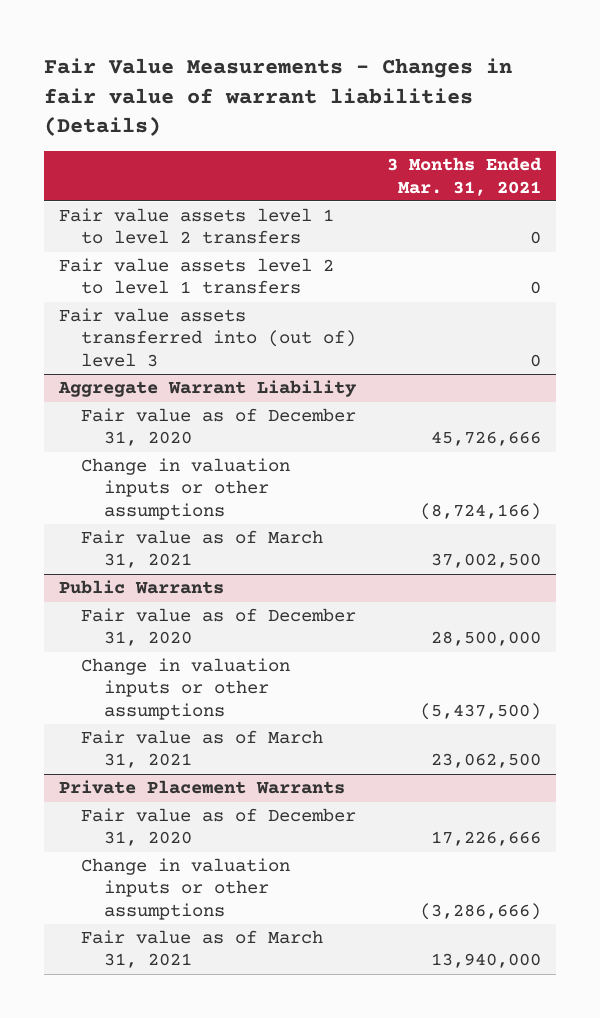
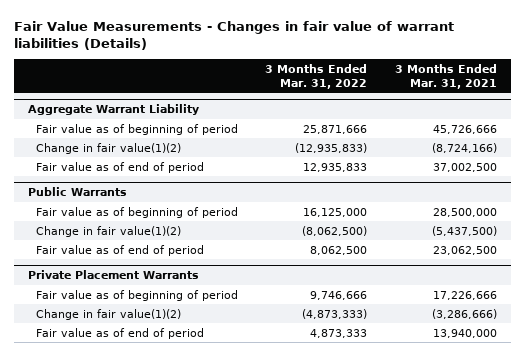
- | 3 Months Ended Mar. 31, 2021
+ | 3 Months Ended Mar. 31, 2022 | 3 Months Ended Mar. 31, 2021
- Fair value assets level 1 to level 2 transfers | 0
- Fair value assets level 2 to level 1 transfers | 0
- Fair value assets transferred into (out of) level 3 | 0
@ Aggregate Warrant Liability
- Fair value as of December 31, 2020 | 45,726,666
- Change in valuation inputs or other assumptions | (8,724,166)
- Fair value as of March 31, 2021 | 37,002,500
+ Fair value as of beginning of period | 25,871,666 | 45,726,666
+ Change in fair value(1)(2) | (12,935,833) | (8,724,166)
+ Fair value as of end of period | 12,935,833 | 37,002,500
@ Public Warrants
- Fair value as of December 31, 2020 | 28,500,000
- Change in valuation inputs or other assumptions | (5,437,500)
- Fair value as of March 31, 2021 | 23,062,500
+ Fair value as of beginning of period | 16,125,000 | 28,500,000
+ Change in fair value(1)(2) | (8,062,500) | (5,437,500)
+ Fair value as of end of period | 8,062,500 | 23,062,500
@ Private Placement Warrants
- Fair value as of December 31, 2020 | 17,226,666
- Change in valuation inputs or other assumptions | (3,286,666)
- Fair value as of March 31, 2021 | 13,940,000
+ Fair value as of beginning of period | 9,746,666 | 17,226,666
+ Change in fair value(1)(2) | (4,873,333) | (3,286,666)
+ Fair value as of end of period | 4,873,333 | 13,940,000

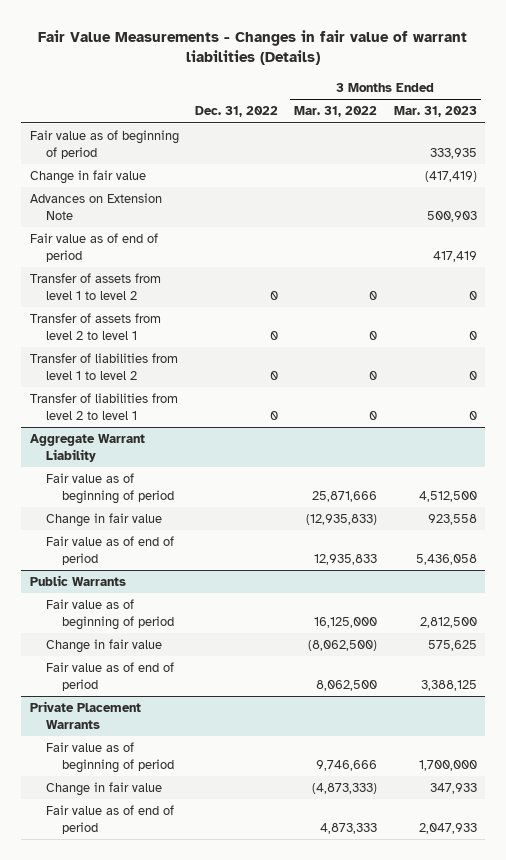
- | 3 Months Ended Mar. 31, 2022 | 3 Months Ended Mar. 31, 2021
+ | Dec. 31, 2022 | 3 Months Ended Mar. 31, 2022 | 3 Months Ended Mar. 31, 2023
+ Fair value as of beginning of period | | | 333,935
+ Change in fair value | | | (417,419)
+ Advances on Extension Note | | | 500,903
+ Fair value as of end of period | | | 417,419
+ Transfer of assets from level 1 to level 2 | 0 | 0 | 0
+ Transfer of assets from level 2 to level 1 | 0 | 0 | 0
+ Transfer of liabilities from level 1 to level 2 | 0 | 0 | 0
+ Transfer of liabilities from level 2 to level 1 | 0 | 0 | 0
@ Aggregate Warrant Liability
- Change in fair value(1)(2) | (12,935,833) | (8,724,166)
+ Change in fair value | | (12,935,833) | 923,558
@ Public Warrants
- Change in fair value(1)(2) | (8,062,500) | (5,437,500)
+ Change in fair value | | (8,062,500) | 575,625
@ Private Placement Warrants
- Change in fair value(1)(2) | (4,873,333) | (3,286,666)
+ Change in fair value | | (4,873,333) | 347,933

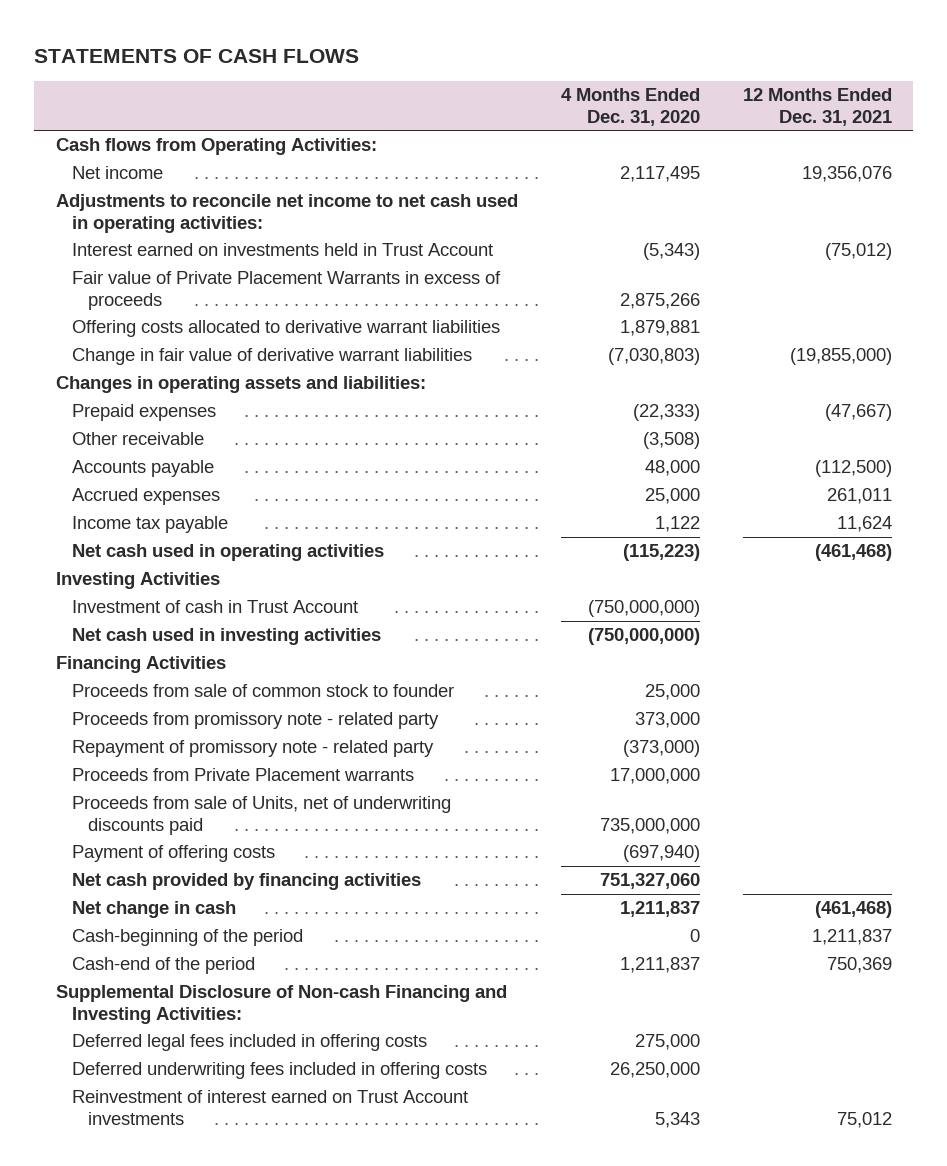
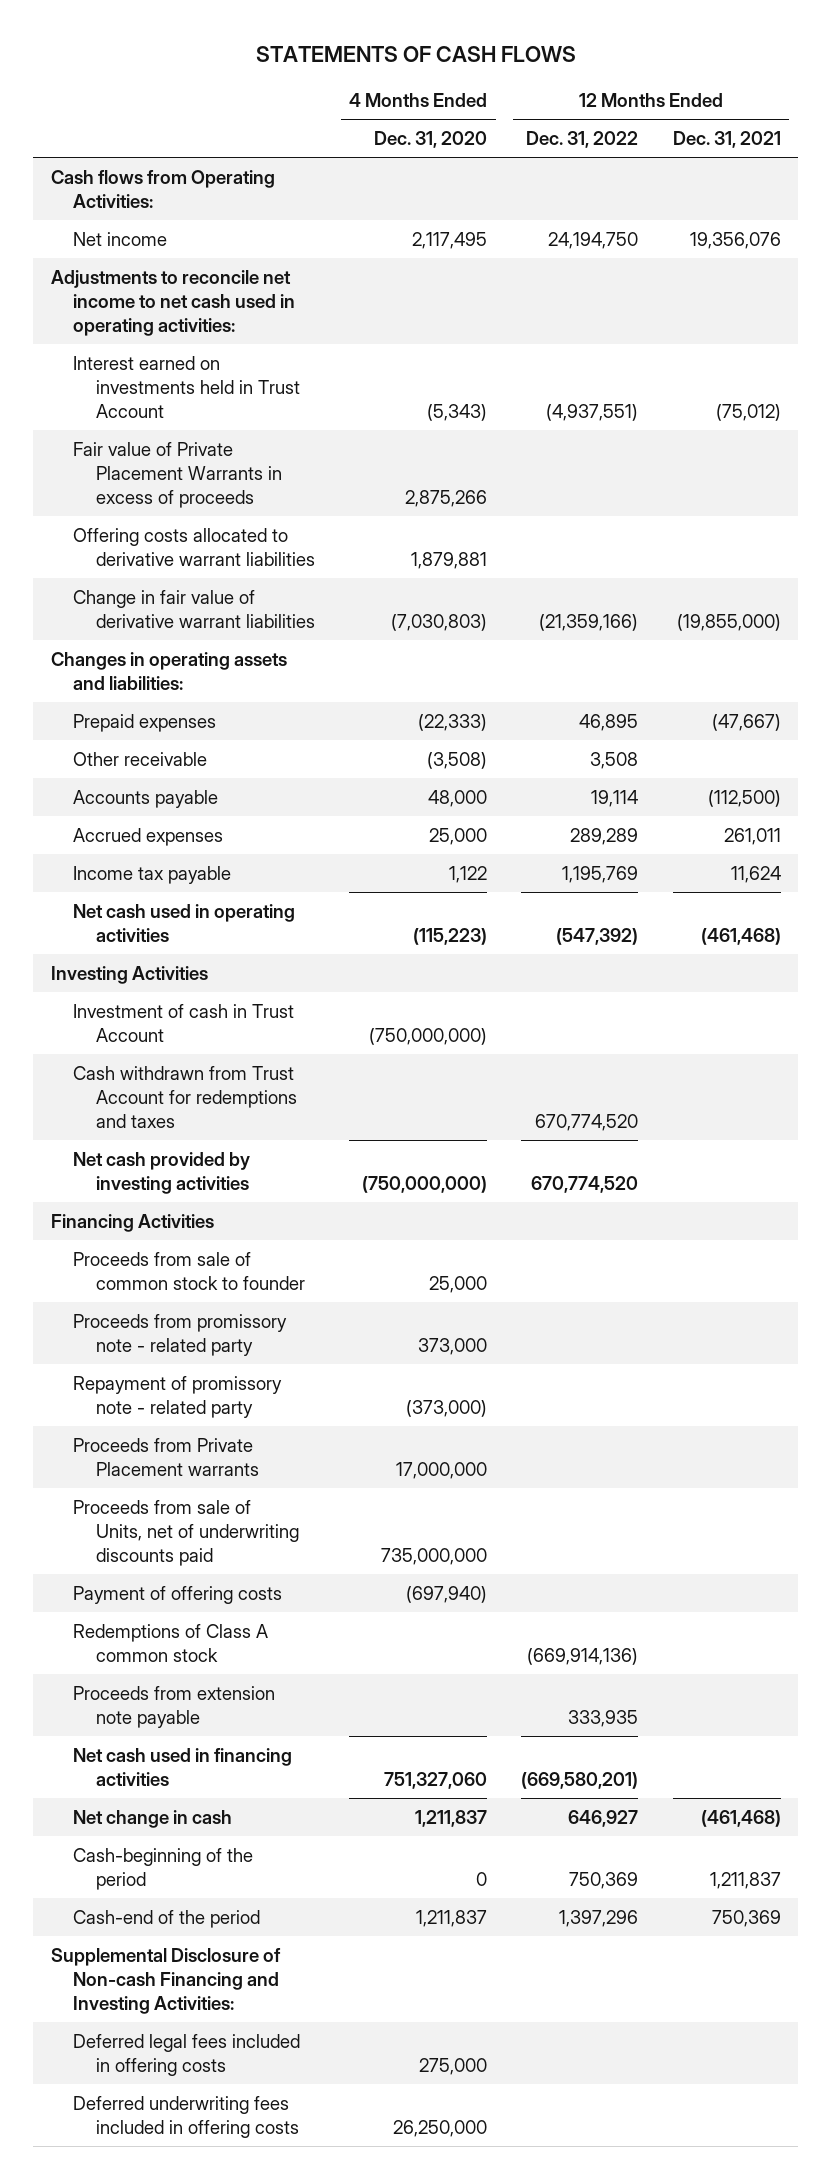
- | 4 Months Ended Dec. 31, 2020 | 12 Months Ended Dec. 31, 2021
+ | 4 Months Ended Dec. 31, 2020 | 12 Months Ended Dec. 31, 2022 | 12 Months Ended Dec. 31, 2021
- Net cash used in investing activities | (750,000,000) |
+ Cash withdrawn from Trust Account for redemptions and taxes | | 670,774,520 |
+ Net cash provided by investing activities | (750,000,000) | 670,774,520 |
- Net cash provided by financing activities | 751,327,060 |
+ Redemptions of Class A common stock | | (669,914,136) |
+ Proceeds from extension note payable | | 333,935 |
+ Net cash used in financing activities | 751,327,060 | (669,580,201) |
- Reinvestment of interest earned on Trust Account investments | 5,343 | 75,012

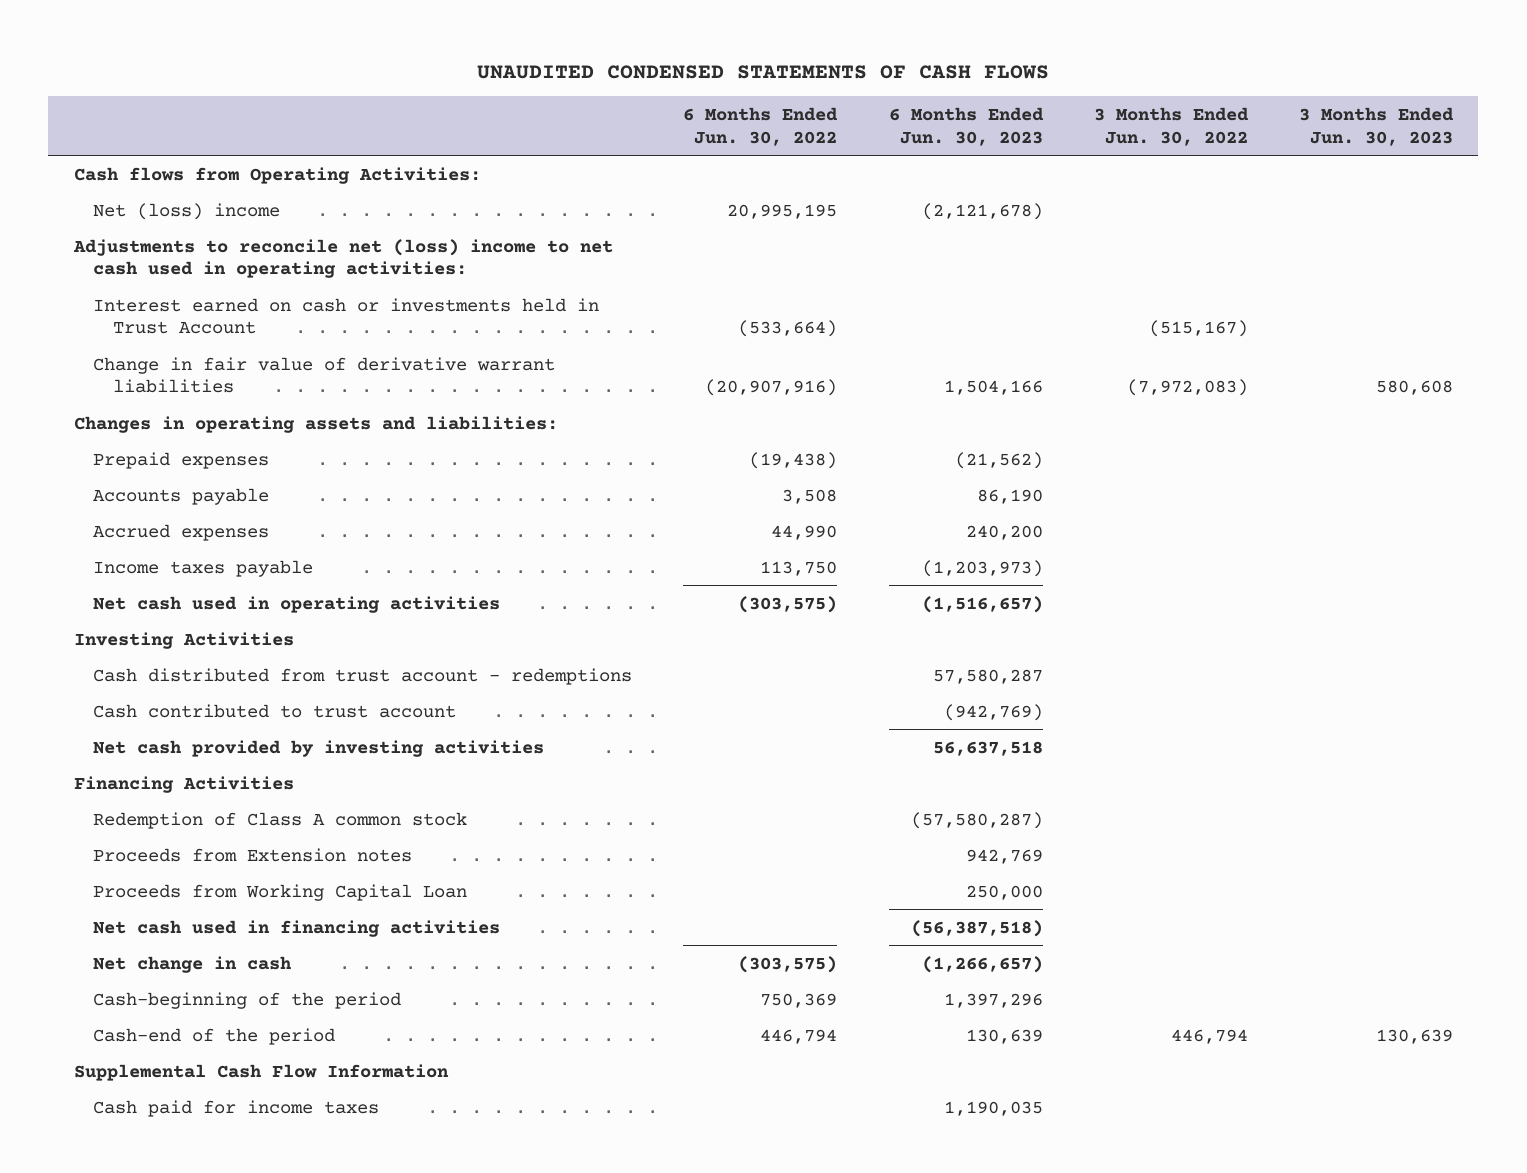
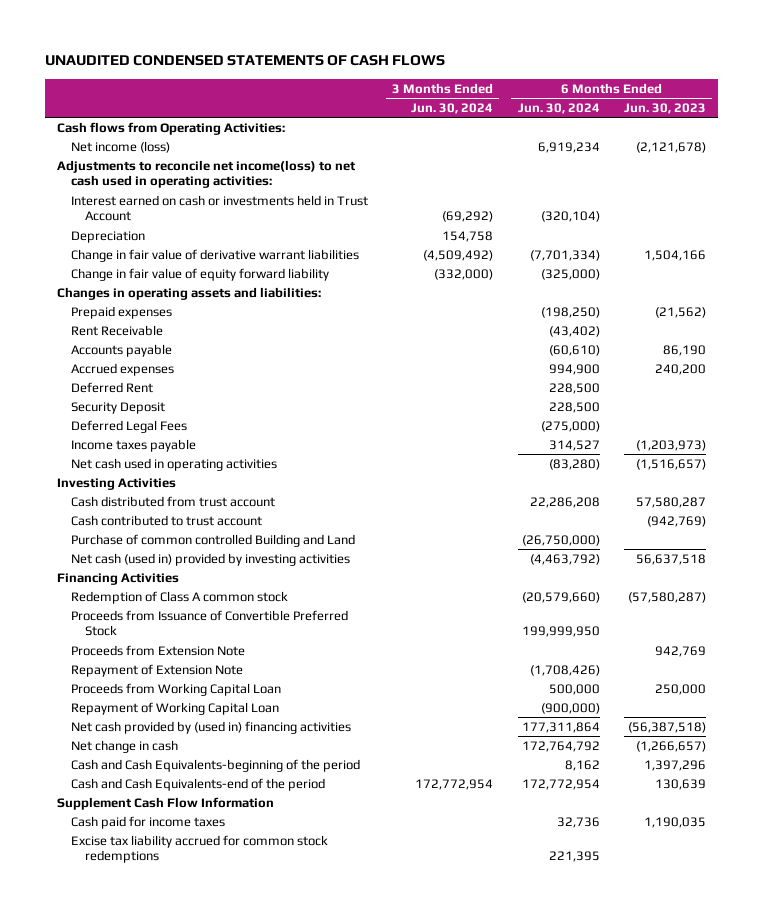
- | 6 Months Ended Jun. 30, 2022 | 6 Months Ended Jun. 30, 2023 | 3 Months Ended Jun. 30, 2022 | 3 Months Ended Jun. 30, 2023
+ | 3 Months Ended Jun. 30, 2024 | 6 Months Ended Jun. 30, 2024 | 6 Months Ended Jun. 30, 2023
- Net (loss) income | 20,995,195 | (2,121,678) | |
- Adjustments to reconcile net (loss) income to net cash used in operating activities:
+ Net income (loss) | | 6,919,234 | (2,121,678)
+ Adjustments to reconcile net income(loss) to net cash used in operating activities:
+ Depreciation | 154,758 | |
+ Change in fair value of equity forward liability | (332,000) | (325,000) |
+ Rent Receivable | | (43,402) |
+ Deferred Rent | | 228,500 |
+ Security Deposit | | 228,500 |
+ Deferred Legal Fees | | (275,000) |
- Cash distributed from trust account - redemptions | | 57,580,287 | |
+ Cash distributed from trust account | | 22,286,208 | 57,580,287
- Net cash provided by investing activities | | 56,637,518 | |
+ Purchase of common controlled Building and Land | | (26,750,000) |
+ Net cash (used in) provided by investing activities | | (4,463,792) | 56,637,518
- Proceeds from Extension notes | | 942,769 | |
+ Proceeds from Issuance of Convertible Preferred Stock | | 199,999,950 |
+ Proceeds from Extension Note | | | 942,769
+ Repayment of Extension Note | | (1,708,426) |
- Net cash used in financing activities | | (56,387,518) | |
+ Repayment of Working Capital Loan | | (900,000) |
+ Net cash provided by (used in) financing activities | | 177,311,864 | (56,387,518)
- Cash-beginning of the period | 750,369 | 1,397,296 | |
- Cash-end of the period | 446,794 | 130,639 | 446,794 | 130,639
- Supplemental Cash Flow Information
+ Cash and Cash Equivalents-beginning of the period | | 8,162 | 1,397,296
+ Cash and Cash Equivalents-end of the period | 172,772,954 | 172,772,954 | 130,639
+ Supplement Cash Flow Information
+ Excise tax liability accrued for common stock redemptions | | 221,395 |

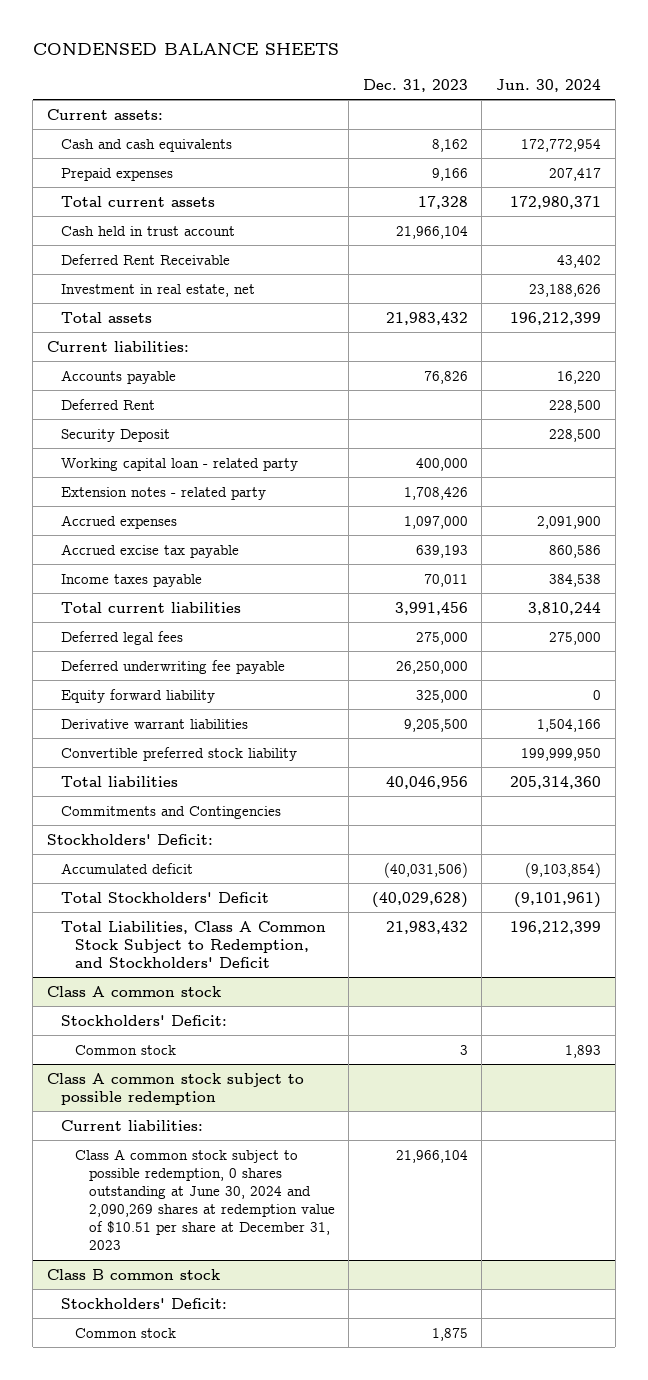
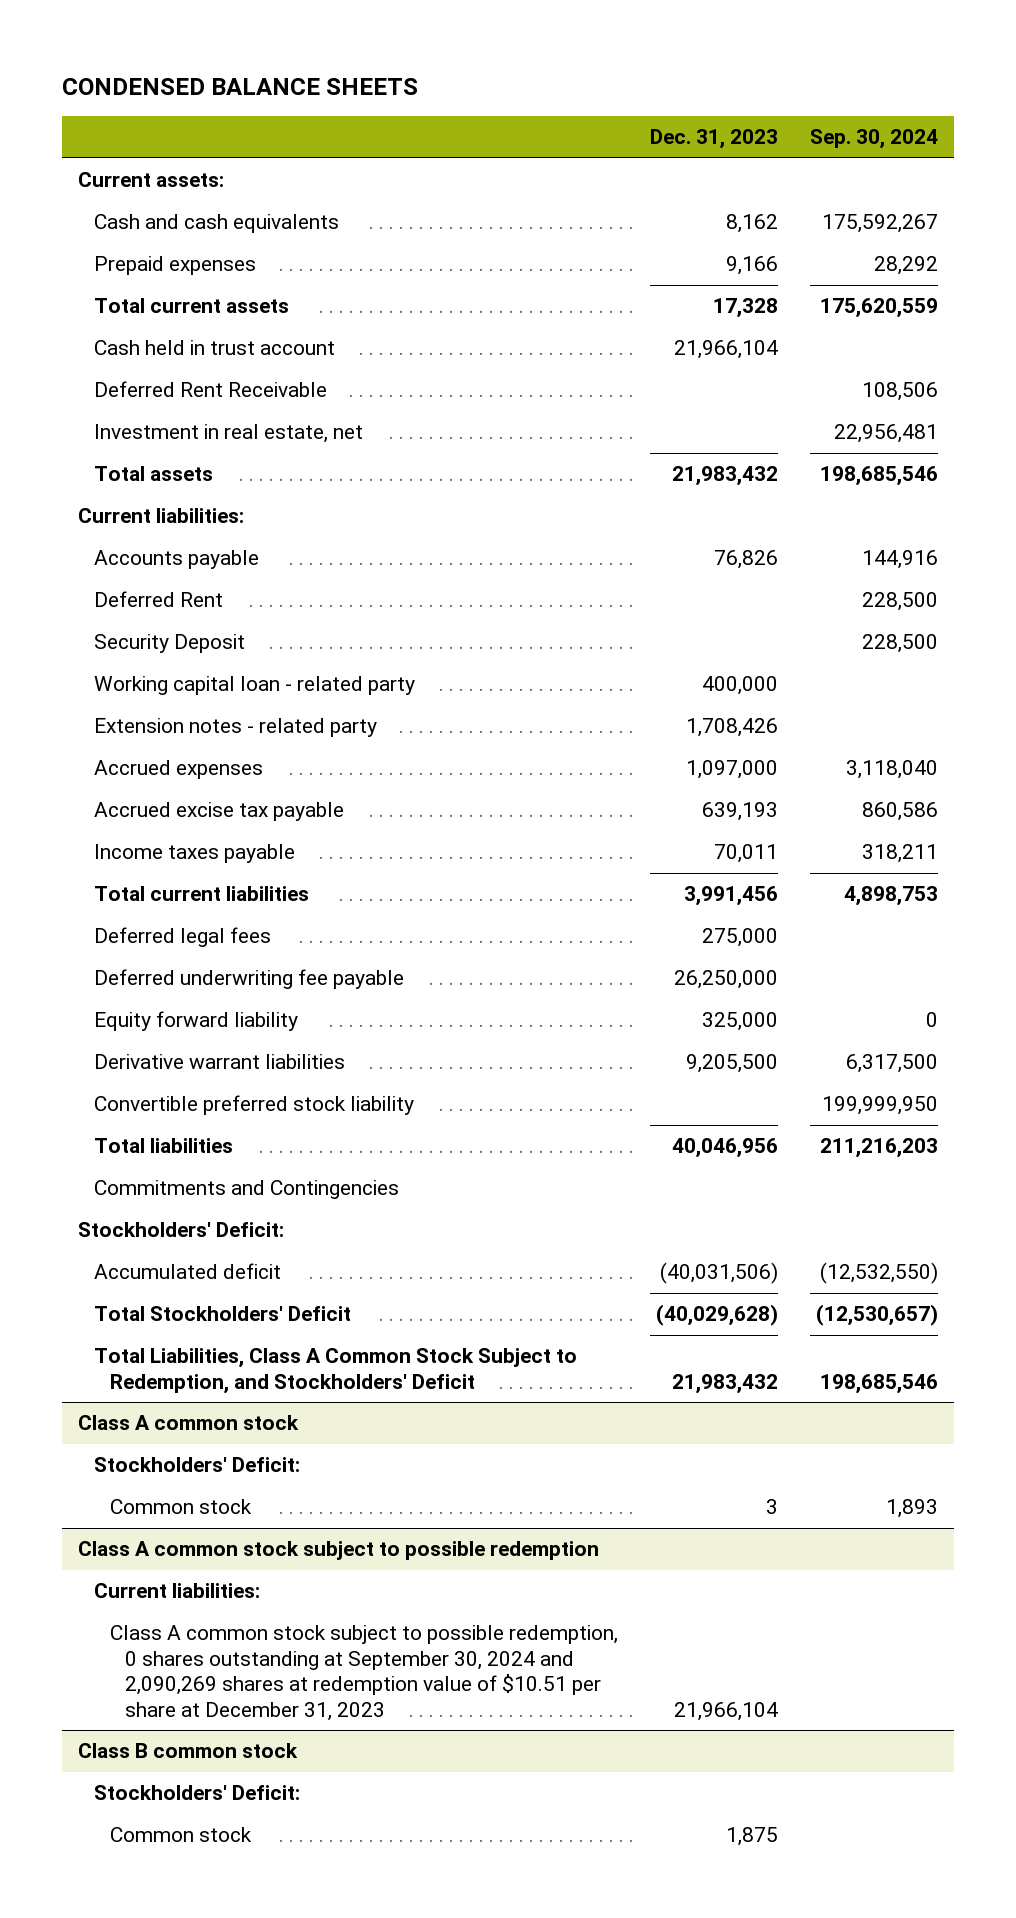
- | Dec. 31, 2023 | Jun. 30, 2024
+ | Dec. 31, 2023 | Sep. 30, 2024
@ Class A common stock subject to possible redemption
- Class A common stock subject to possible redemption, 0 shares outstanding at June 30, 2024 and 2,090,269 shares at redemption value of $10.51 per share at December 31, 2023 | 21,966,104 |
+ Class A common stock subject to possible redemption, 0 shares outstanding at September 30, 2024 and 2,090,269 shares at redemption value of $10.51 per share at December 31, 2023 | 21,966,104 |

